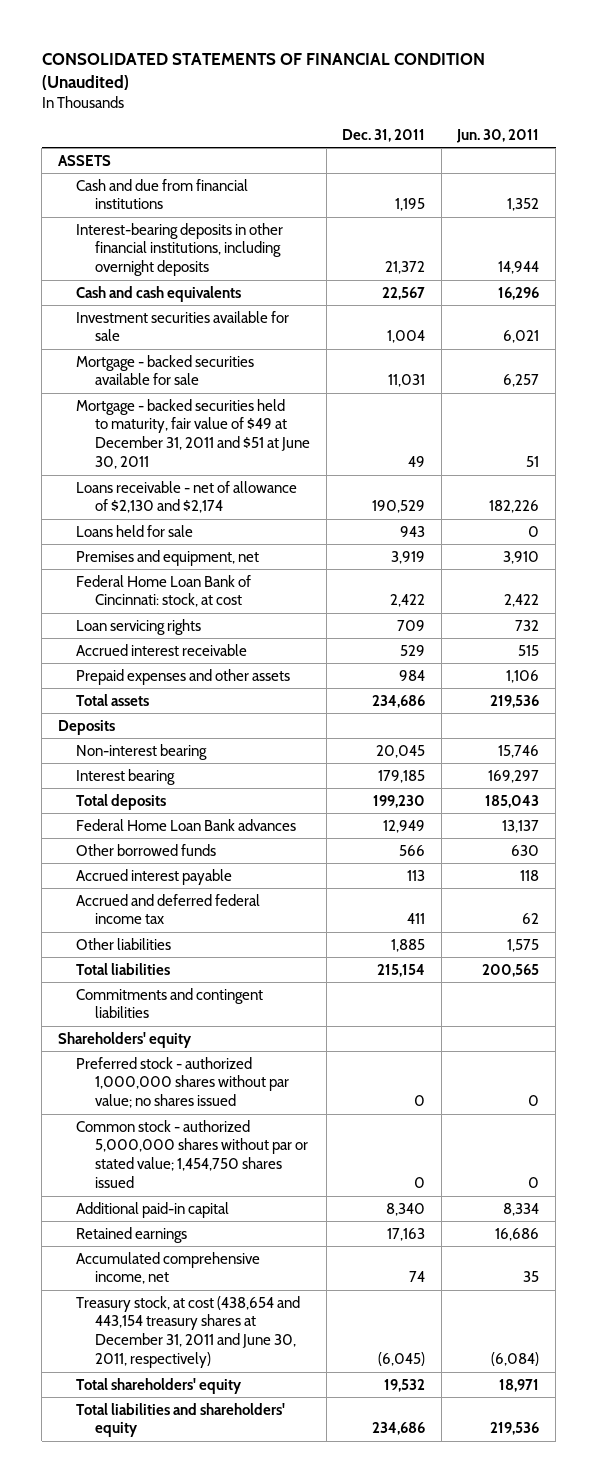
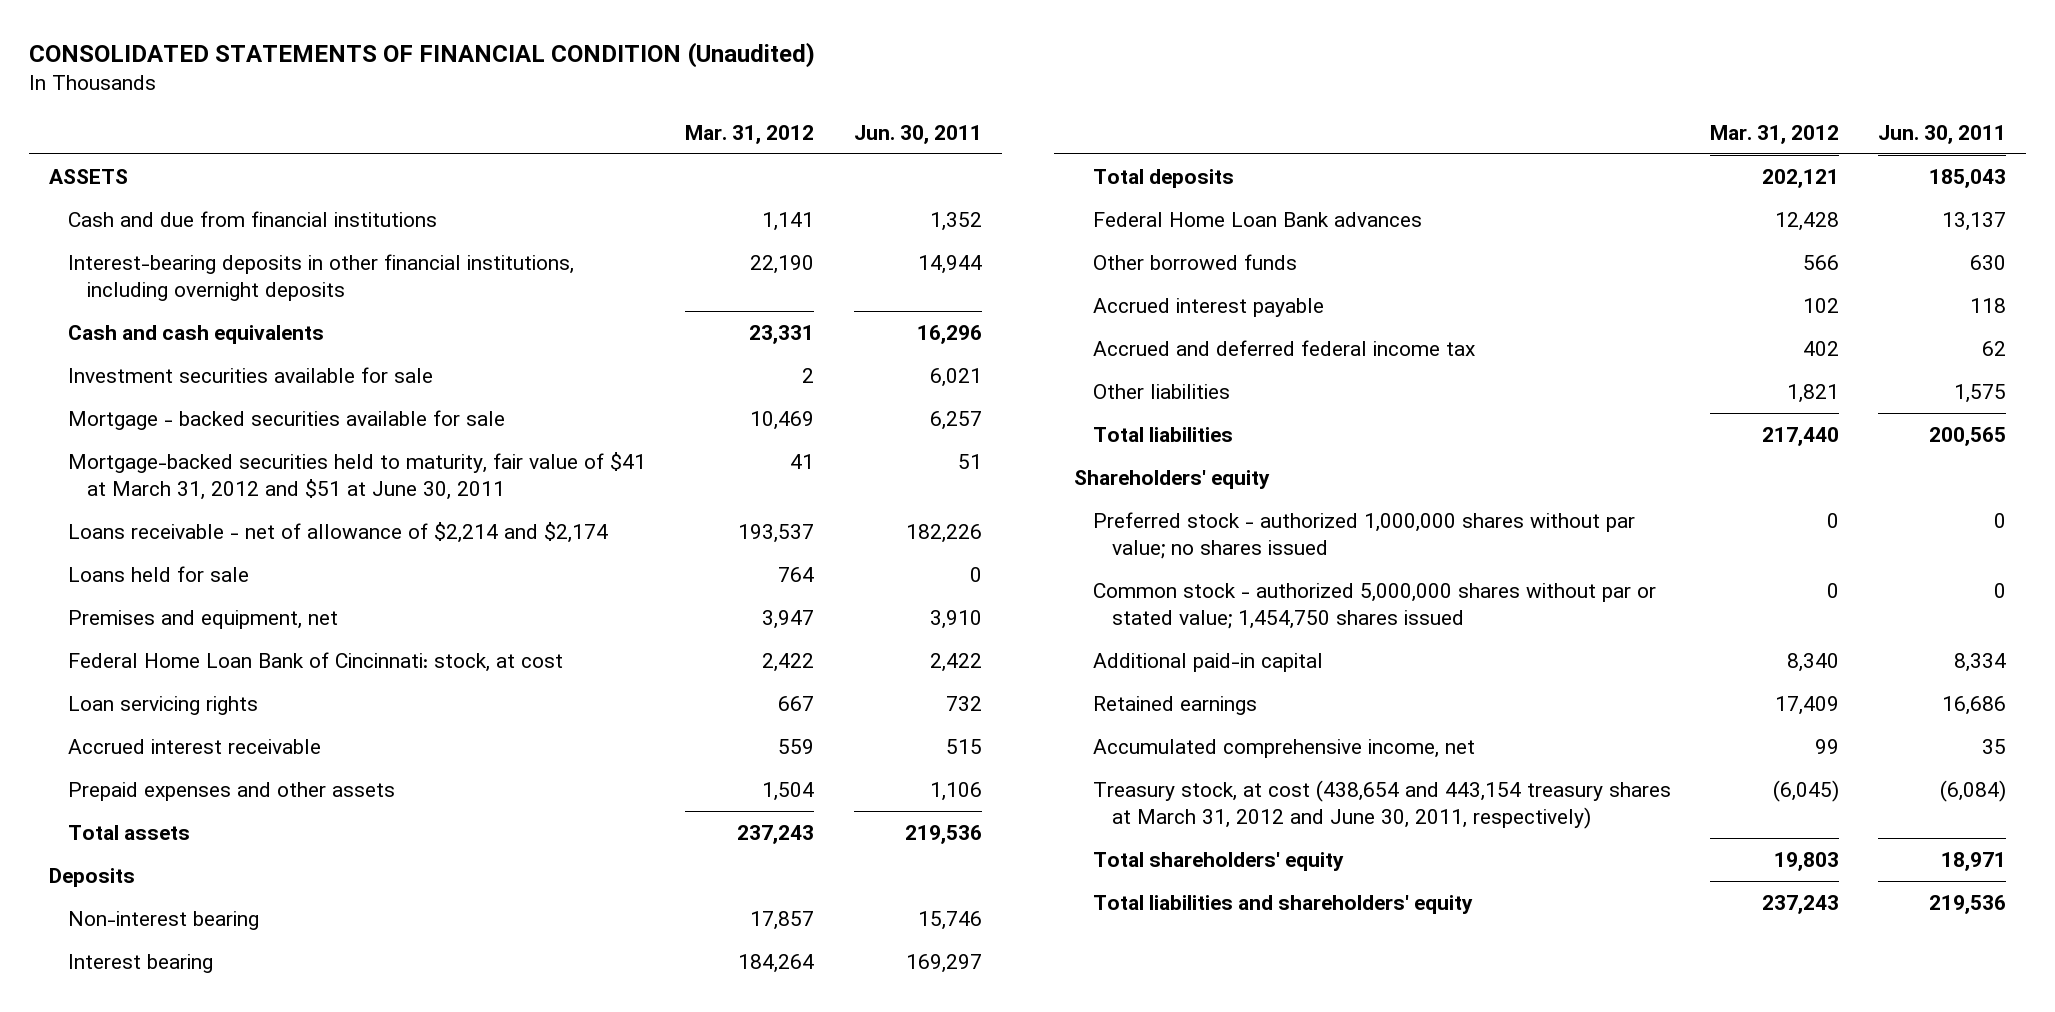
- | Dec. 31, 2011 | Jun. 30, 2011
+ | Mar. 31, 2012 | Jun. 30, 2011
- Mortgage - backed securities held to maturity, fair value of $49 at December 31, 2011 and $51 at June 30, 2011 | 49 | 51
- Loans receivable - net of allowance of $2,130 and $2,174 | 190,529 | 182,226
+ Mortgage-backed securities held to maturity, fair value of $41 at March 31, 2012 and $51 at June 30, 2011 | 41 | 51
+ Loans receivable - net of allowance of $2,214 and $2,174 | 193,537 | 182,226
- Commitments and contingent liabilities
- Treasury stock, at cost (438,654 and 443,154 treasury shares at December 31, 2011 and June 30, 2011, respectively) | (6,045) | (6,084)
+ Treasury stock, at cost (438,654 and 443,154 treasury shares at March 31, 2012 and June 30, 2011, respectively) | (6,045) | (6,084)

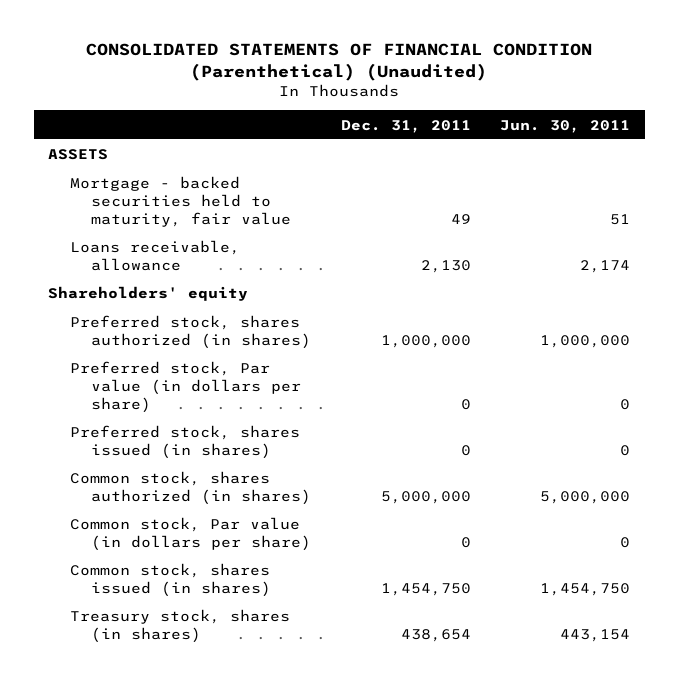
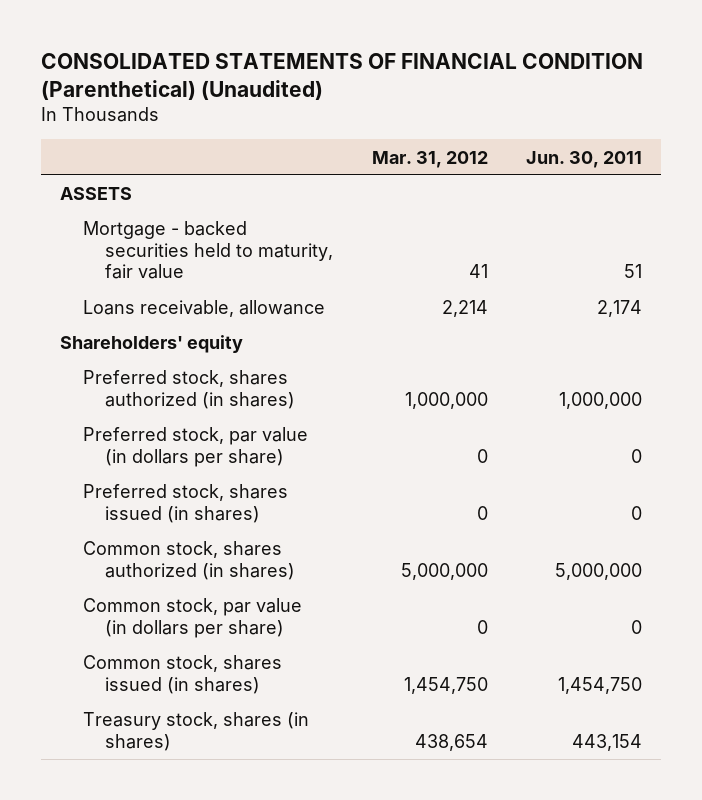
- | Dec. 31, 2011 | Jun. 30, 2011
+ | Mar. 31, 2012 | Jun. 30, 2011
- Preferred stock, Par value (in dollars per share) | 0 | 0
+ Preferred stock, par value (in dollars per share) | 0 | 0
- Common stock, Par value (in dollars per share) | 0 | 0
+ Common stock, par value (in dollars per share) | 0 | 0

